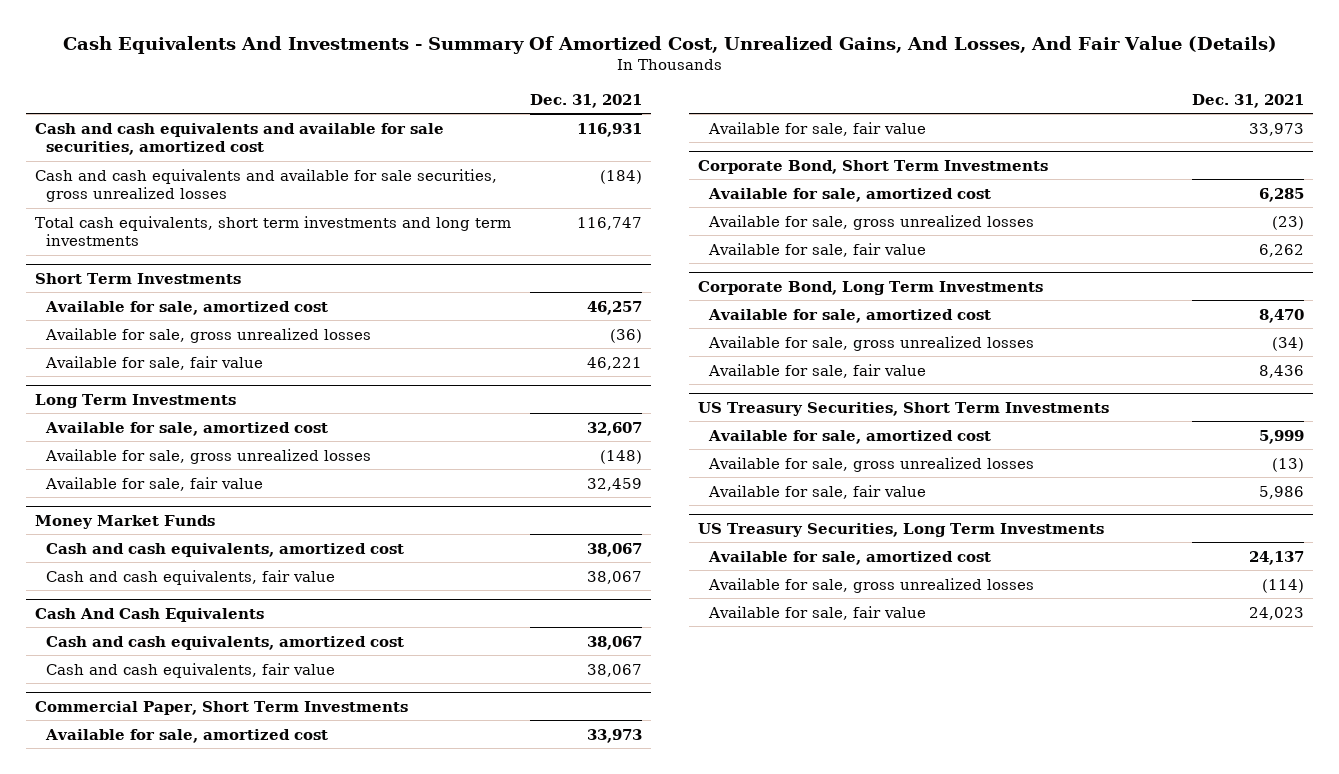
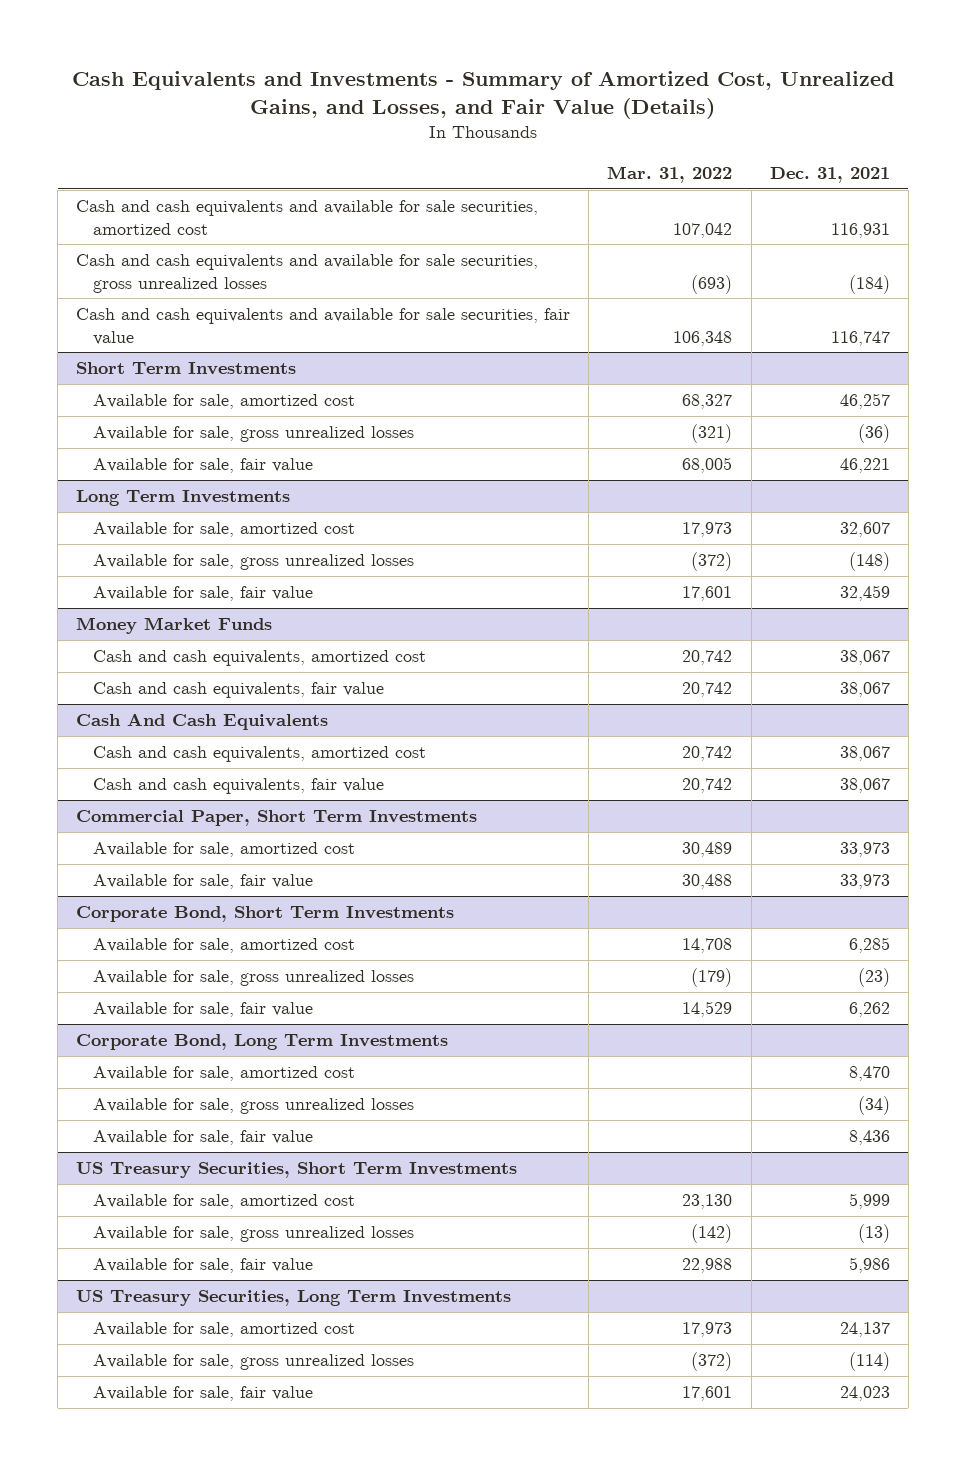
- Cash Equivalents And Investments - Summary Of Amortized Cost, Unrealized Gains, And Losses, And Fair Value (Details)
+ Cash Equivalents and Investments - Summary of Amortized Cost, Unrealized Gains, and Losses, and Fair Value (Details)
- | Dec. 31, 2021
+ | Mar. 31, 2022 | Dec. 31, 2021
- Total cash equivalents, short term investments and long term investments | 116,747
+ Cash and cash equivalents and available for sale securities, fair value | 106,348 | 116,747

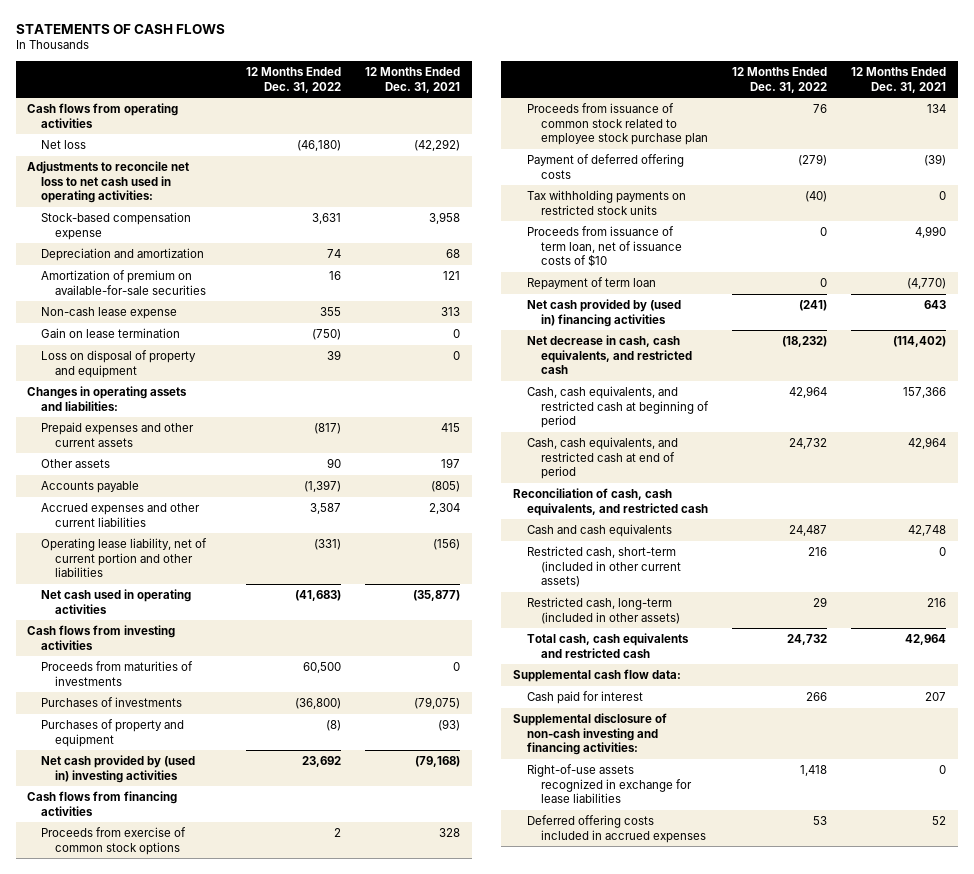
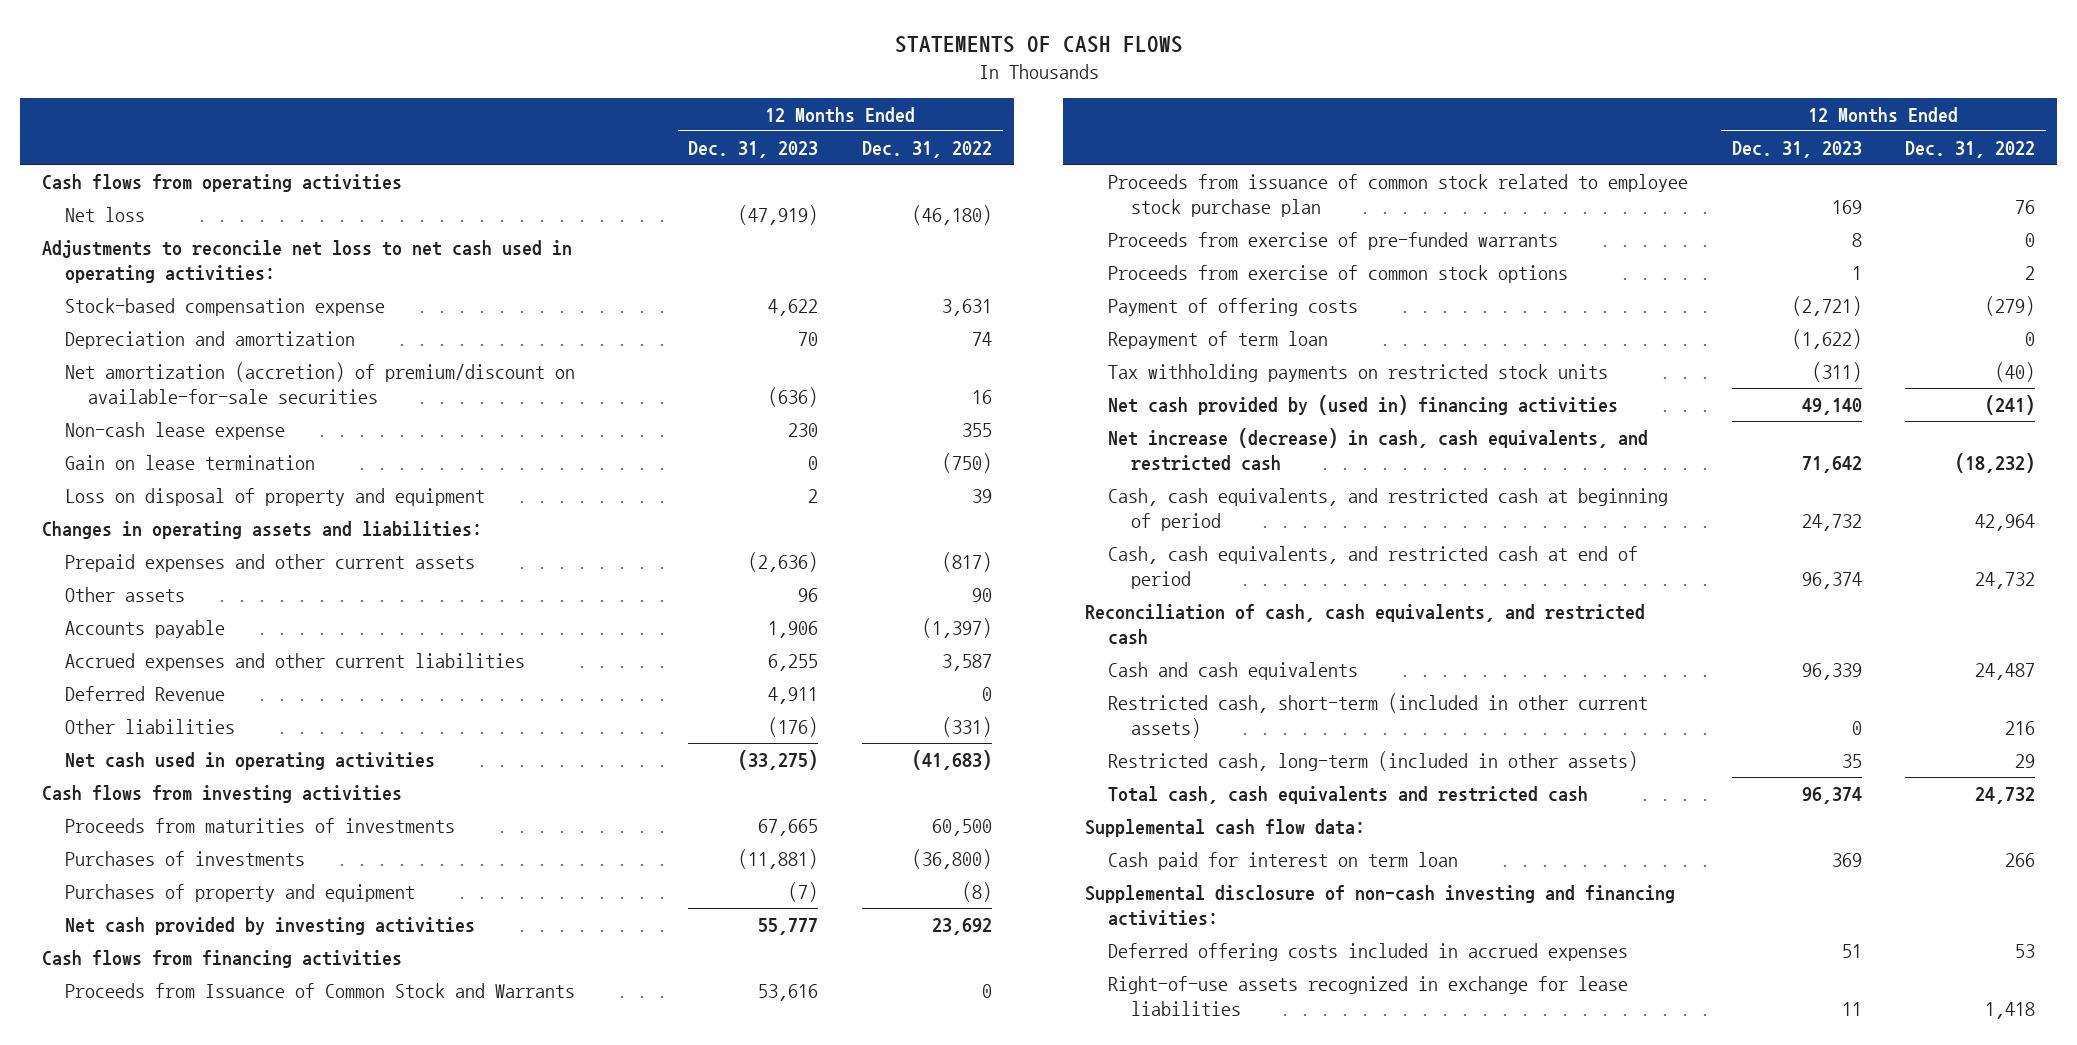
- | 12 Months Ended Dec. 31, 2022 | 12 Months Ended Dec. 31, 2021
+ | 12 Months Ended Dec. 31, 2023 | 12 Months Ended Dec. 31, 2022
- Amortization of premium on available-for-sale securities | 16 | 121
+ Net amortization (accretion) of premium/discount on available-for-sale securities | (636) | 16
- Operating lease liability, net of current portion and other liabilities | (331) | (156)
+ Deferred Revenue | 4,911 | 0
+ Other liabilities | (176) | (331)
- Net cash provided by (used in) investing activities | 23,692 | (79,168)
+ Net cash provided by investing activities | 55,777 | 23,692
+ Proceeds from Issuance of Common Stock and Warrants | 53,616 | 0
- Payment of deferred offering costs | (279) | (39)
- Proceeds from issuance of term loan, net of issuance costs of $10 | 0 | 4,990
+ Proceeds from exercise of pre-funded warrants | 8 | 0
moved down: Proceeds from exercise of common stock options | 1 | 2
+ Payment of offering costs | (2,721) | (279)
moved down: Tax withholding payments on restricted stock units | (311) | (40)
- Net decrease in cash, cash equivalents, and restricted cash | (18,232) | (114,402)
+ Net increase (decrease) in cash, cash equivalents, and restricted cash | 71,642 | (18,232)
- Cash paid for interest | 266 | 207
+ Cash paid for interest on term loan | 369 | 266
moved down: Right-of-use assets recognized in exchange for lease liabilities | 11 | 1,418

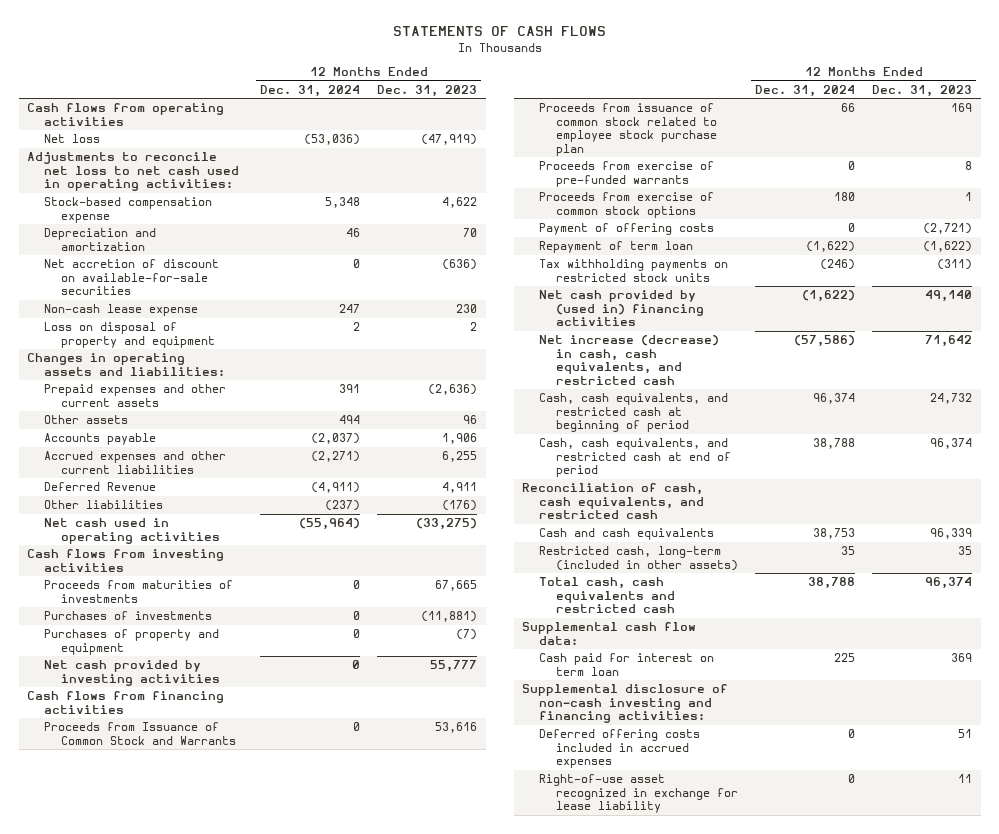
- | 12 Months Ended Dec. 31, 2023 | 12 Months Ended Dec. 31, 2022
+ | 12 Months Ended Dec. 31, 2024 | 12 Months Ended Dec. 31, 2023
- Net amortization (accretion) of premium/discount on available-for-sale securities | (636) | 16
+ Net accretion of discount on available-for-sale securities | 0 | (636)
- Gain on lease termination | 0 | (750)
- Restricted cash, short-term (included in other current assets) | 0 | 216
- Right-of-use assets recognized in exchange for lease liabilities | 11 | 1,418
+ Right-of-use asset recognized in exchange for lease liability | 0 | 11

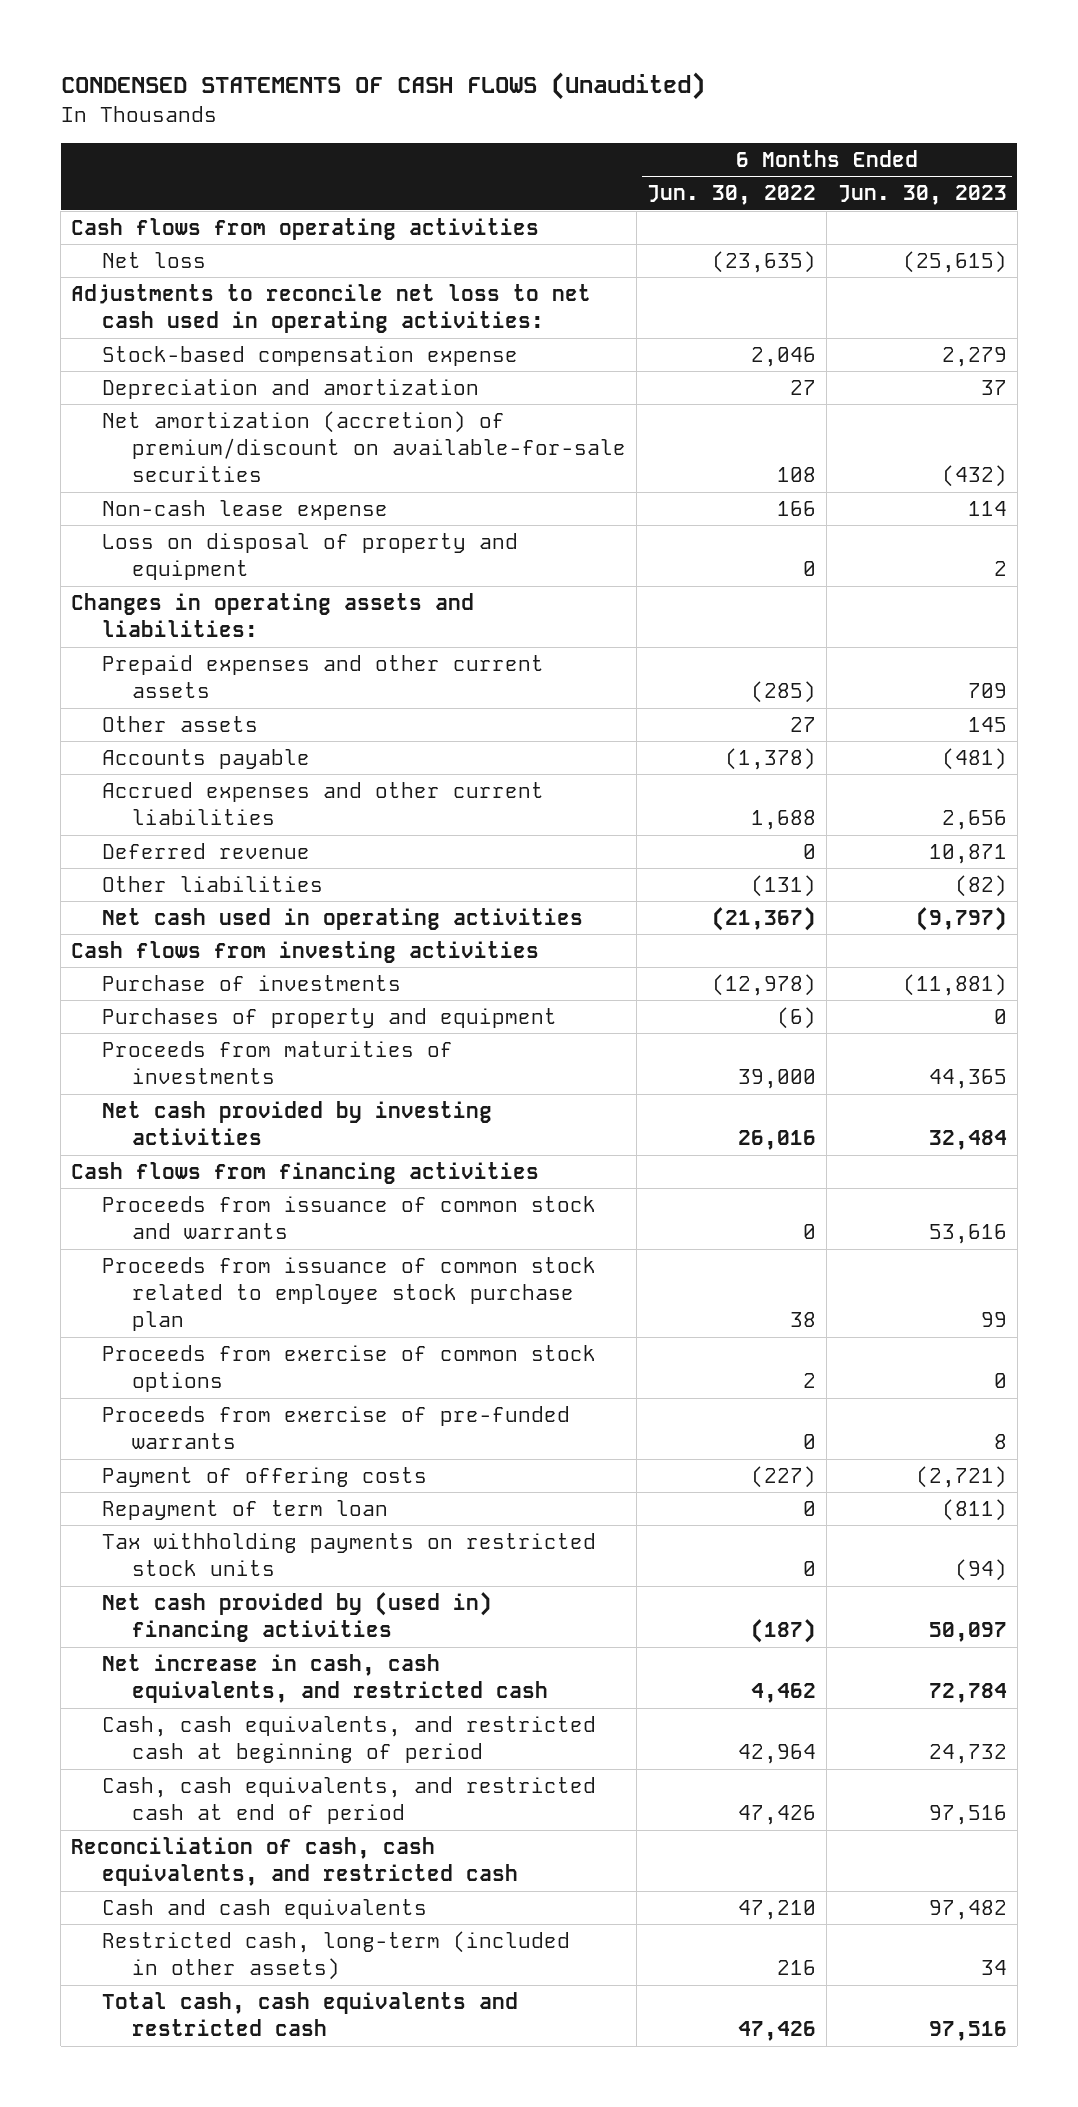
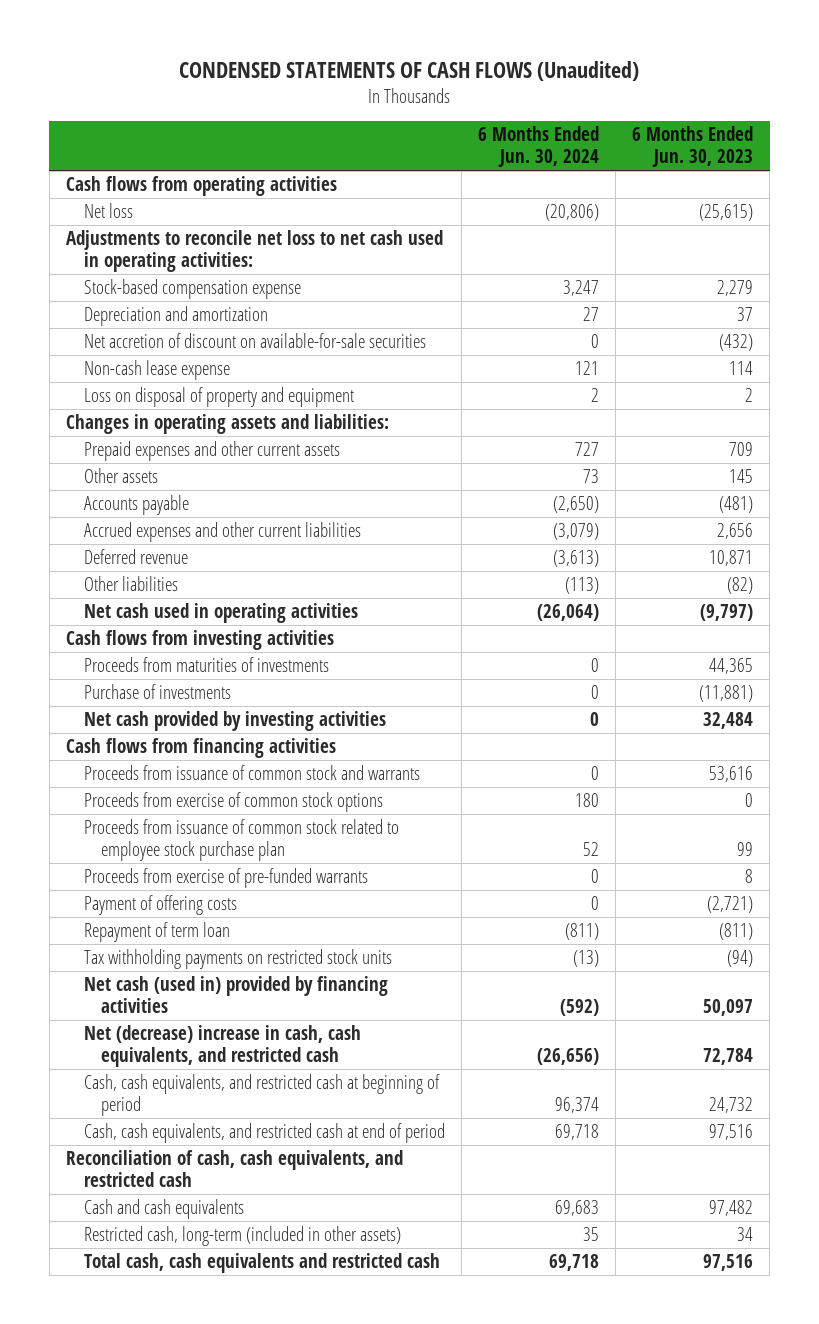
- | 6 Months Ended Jun. 30, 2022 | 6 Months Ended Jun. 30, 2023
+ | 6 Months Ended Jun. 30, 2024 | 6 Months Ended Jun. 30, 2023
- Net amortization (accretion) of premium/discount on available-for-sale securities | 108 | (432)
+ Net accretion of discount on available-for-sale securities | 0 | (432)
- Purchases of property and equipment | (6) | 0
moved down: Purchase of investments | 0 | (11,881)
moved down: Proceeds from issuance of common stock related to employee stock purchase plan | 52 | 99
- Net cash provided by (used in) financing activities | (187) | 50,097
- Net increase in cash, cash equivalents, and restricted cash | 4,462 | 72,784
+ Net cash (used in) provided by financing activities | (592) | 50,097
+ Net (decrease) increase in cash, cash equivalents, and restricted cash | (26,656) | 72,784

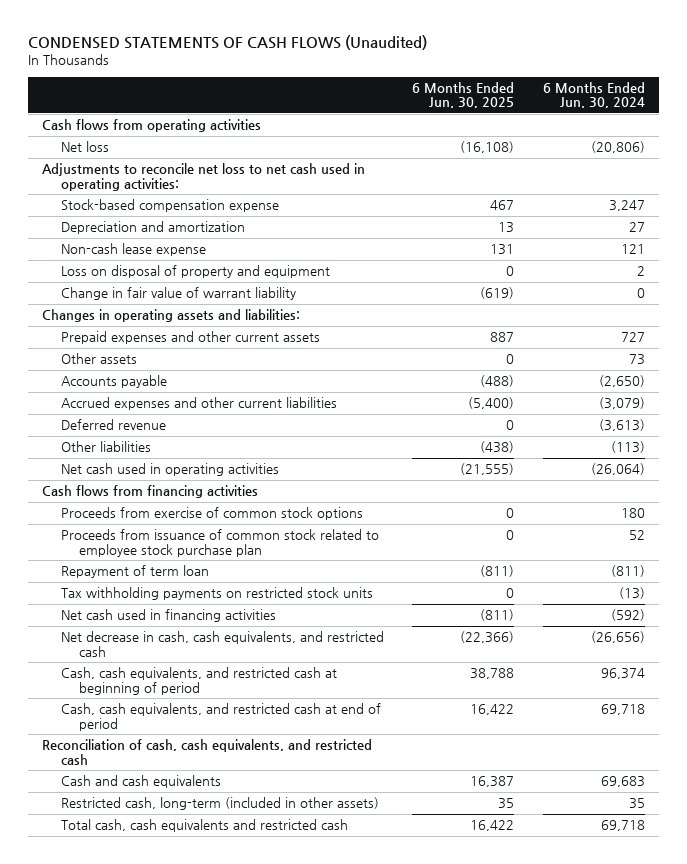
- | 6 Months Ended Jun. 30, 2024 | 6 Months Ended Jun. 30, 2023
+ | 6 Months Ended Jun. 30, 2025 | 6 Months Ended Jun. 30, 2024
- Net accretion of discount on available-for-sale securities | 0 | (432)
+ Change in fair value of warrant liability | (619) | 0
- Cash flows from investing activities
- Proceeds from maturities of investments | 0 | 44,365
- Purchase of investments | 0 | (11,881)
- Net cash provided by investing activities | 0 | 32,484
- Proceeds from issuance of common stock and warrants | 0 | 53,616
- Proceeds from exercise of pre-funded warrants | 0 | 8
- Payment of offering costs | 0 | (2,721)
- Net cash (used in) provided by financing activities | (592) | 50,097
- Net (decrease) increase in cash, cash equivalents, and restricted cash | (26,656) | 72,784
+ Net cash used in financing activities | (811) | (592)
+ Net decrease in cash, cash equivalents, and restricted cash | (22,366) | (26,656)

